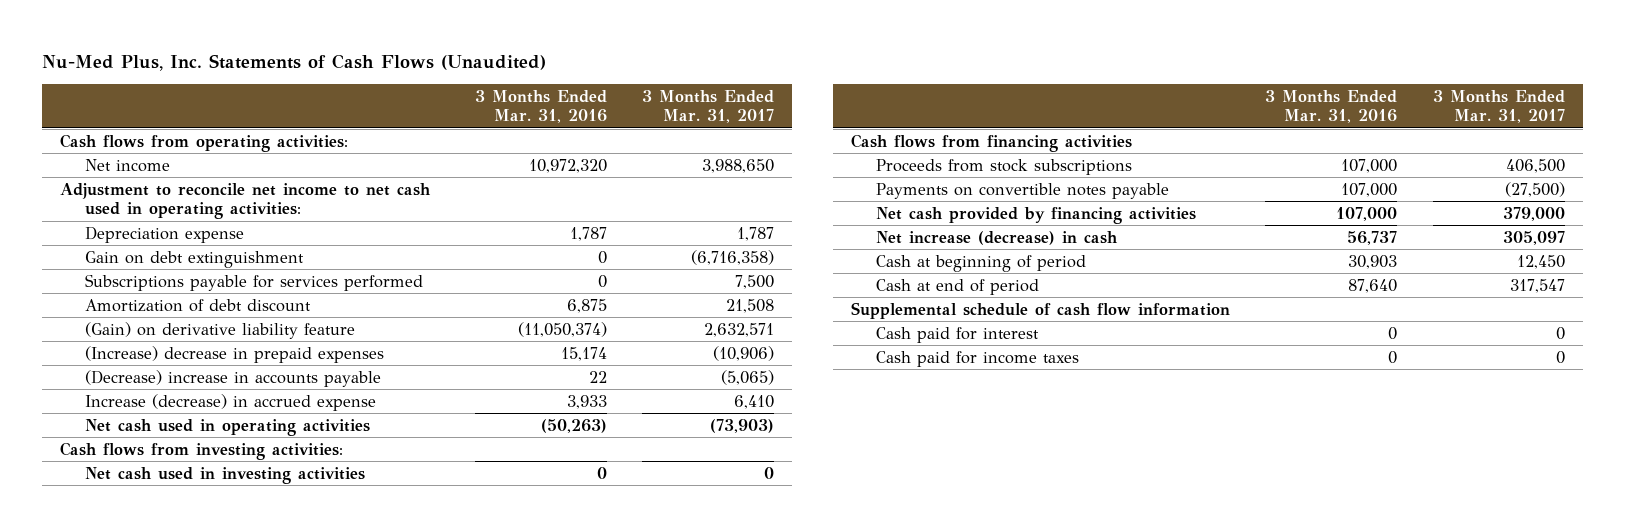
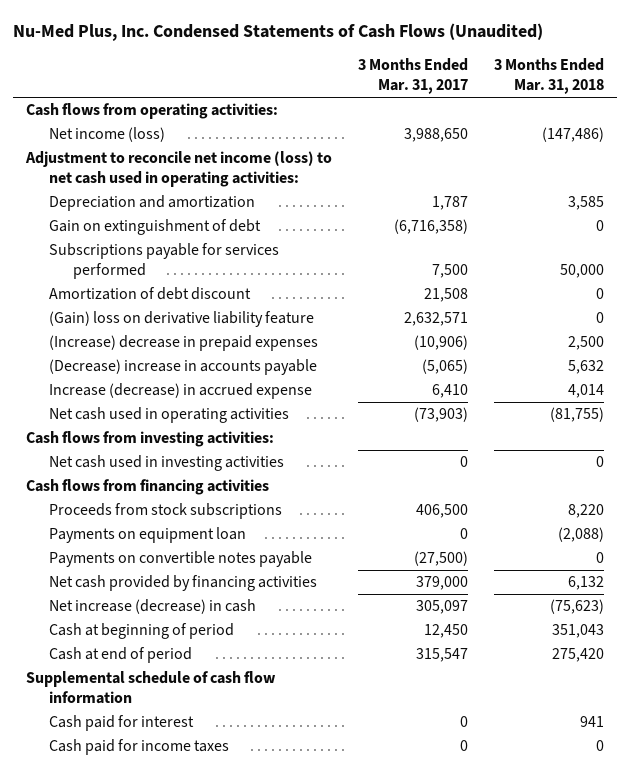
- Nu-Med Plus, Inc. Statements of Cash Flows (Unaudited)
+ Nu-Med Plus, Inc. Condensed Statements of Cash Flows (Unaudited)
- | 3 Months Ended Mar. 31, 2016 | 3 Months Ended Mar. 31, 2017
+ | 3 Months Ended Mar. 31, 2017 | 3 Months Ended Mar. 31, 2018
- Net income | 10,972,320 | 3,988,650
- Adjustment to reconcile net income to net cash used in operating activities:
- Depreciation expense | 1,787 | 1,787
- Gain on debt extinguishment | 0 | (6,716,358)
+ Net income (loss) | 3,988,650 | (147,486)
+ Adjustment to reconcile net income (loss) to net cash used in operating activities:
+ Depreciation and amortization | 1,787 | 3,585
+ Gain on extinguishment of debt | (6,716,358) | 0
- (Gain) on derivative liability feature | (11,050,374) | 2,632,571
+ (Gain) loss on derivative liability feature | 2,632,571 | 0
+ Payments on equipment loan | 0 | (2,088)
- Cash at end of period | 87,640 | 317,547
+ Cash at end of period | 315,547 | 275,420

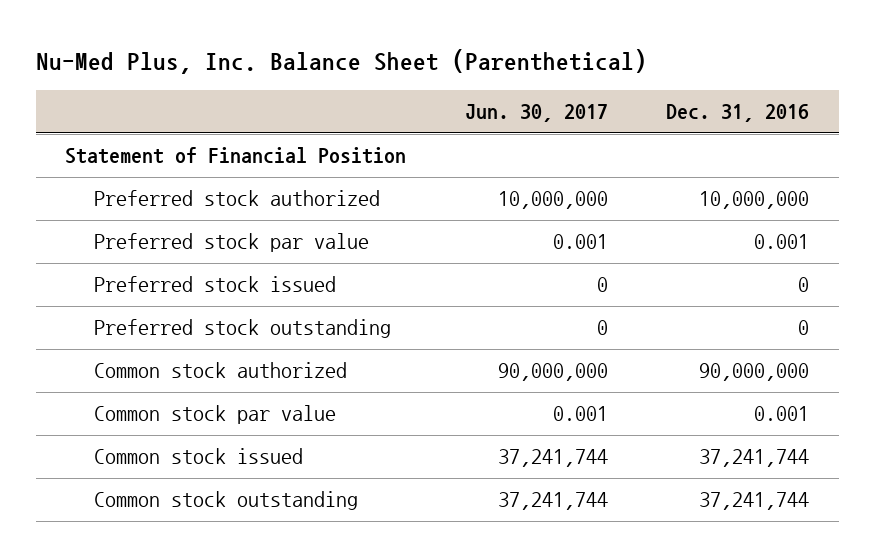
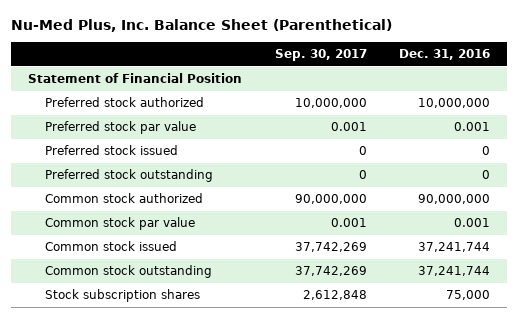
- | Jun. 30, 2017 | Dec. 31, 2016
+ | Sep. 30, 2017 | Dec. 31, 2016
+ Stock subscription shares | 2,612,848 | 75,000

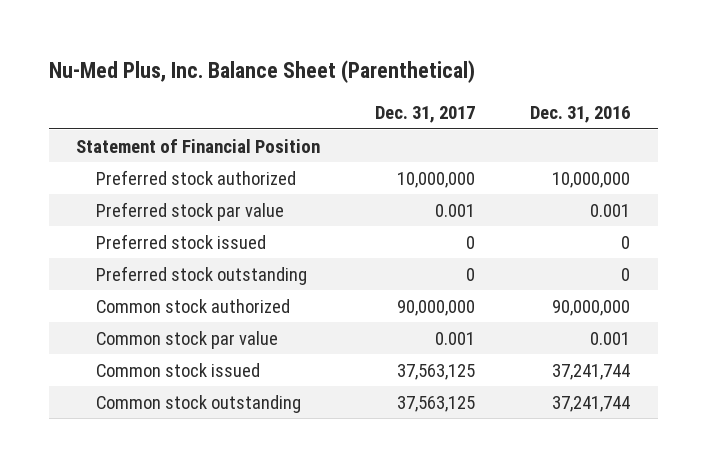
- | Sep. 30, 2017 | Dec. 31, 2016
+ | Dec. 31, 2017 | Dec. 31, 2016
- Stock subscription shares | 2,612,848 | 75,000

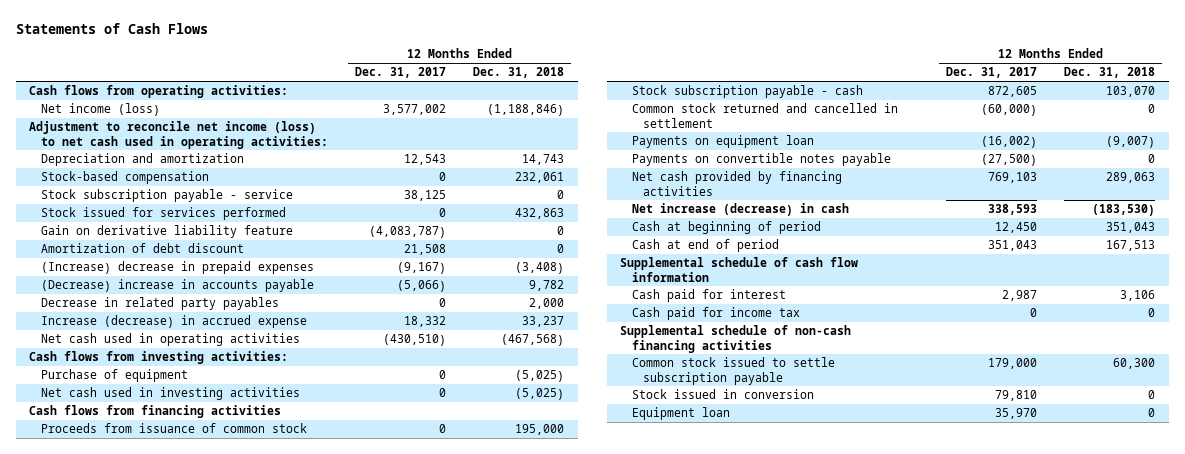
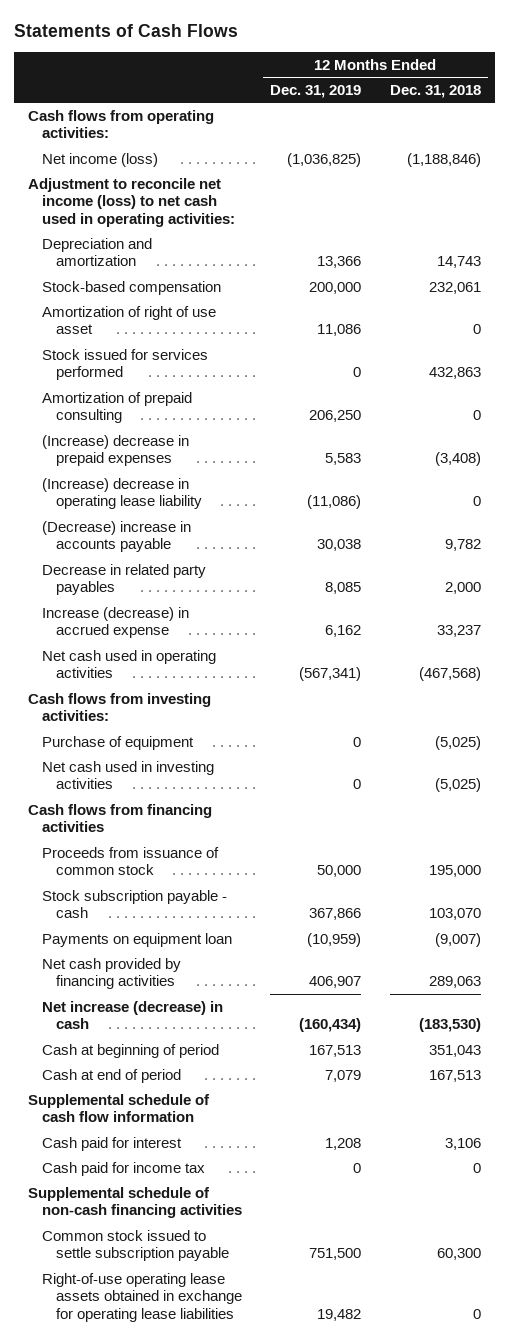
- | 12 Months Ended Dec. 31, 2017 | 12 Months Ended Dec. 31, 2018
+ | 12 Months Ended Dec. 31, 2019 | 12 Months Ended Dec. 31, 2018
- Stock subscription payable - service | 38,125 | 0
+ Amortization of right of use asset | 11,086 | 0
- Gain on derivative liability feature | (4,083,787) | 0
- Amortization of debt discount | 21,508 | 0
+ Amortization of prepaid consulting | 206,250 | 0
+ (Increase) decrease in operating lease liability | (11,086) | 0
- Common stock returned and cancelled in settlement | (60,000) | 0
- Payments on convertible notes payable | (27,500) | 0
- Stock issued in conversion | 79,810 | 0
- Equipment loan | 35,970 | 0
+ Right-of-use operating lease assets obtained in exchange for operating lease liabilities | 19,482 | 0

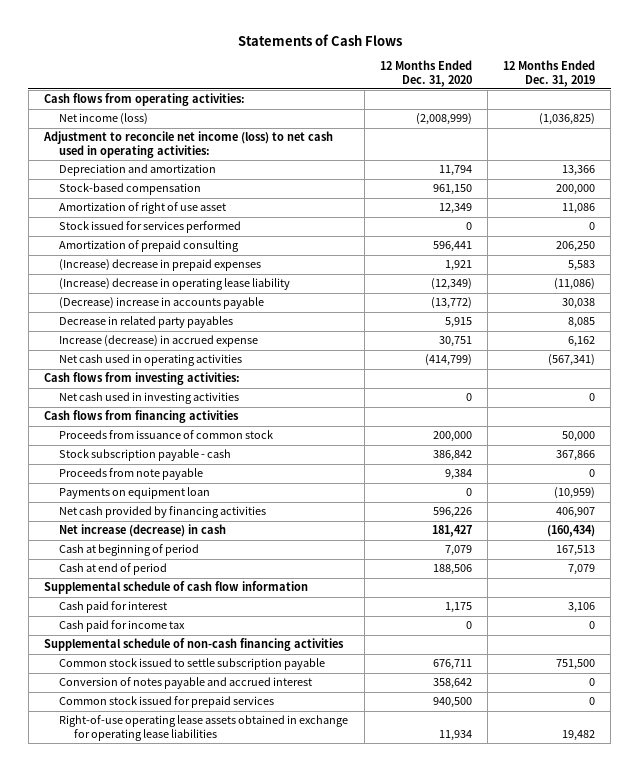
- | 12 Months Ended Dec. 31, 2019 | 12 Months Ended Dec. 31, 2018
+ | 12 Months Ended Dec. 31, 2020 | 12 Months Ended Dec. 31, 2019
- Purchase of equipment | 0 | (5,025)
+ Proceeds from note payable | 9,384 | 0
- Cash paid for interest | 1,208 | 3,106
+ Cash paid for interest | 1,175 | 3,106
+ Conversion of notes payable and accrued interest | 358,642 | 0
+ Common stock issued for prepaid services | 940,500 | 0

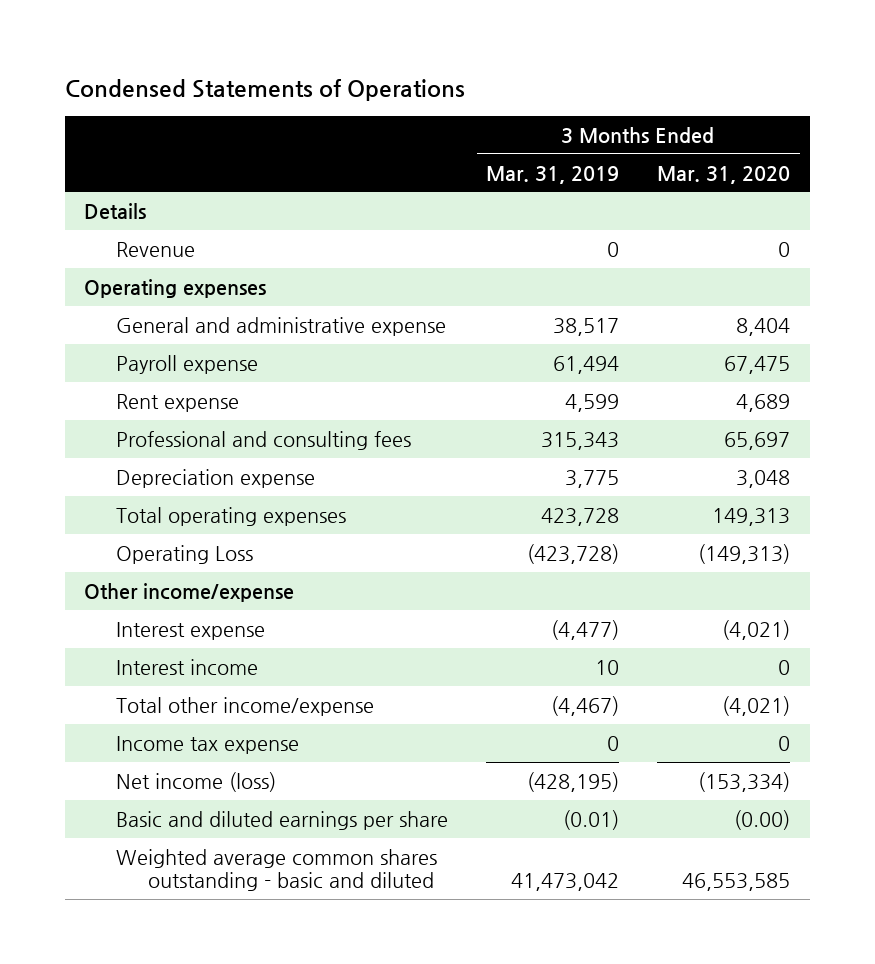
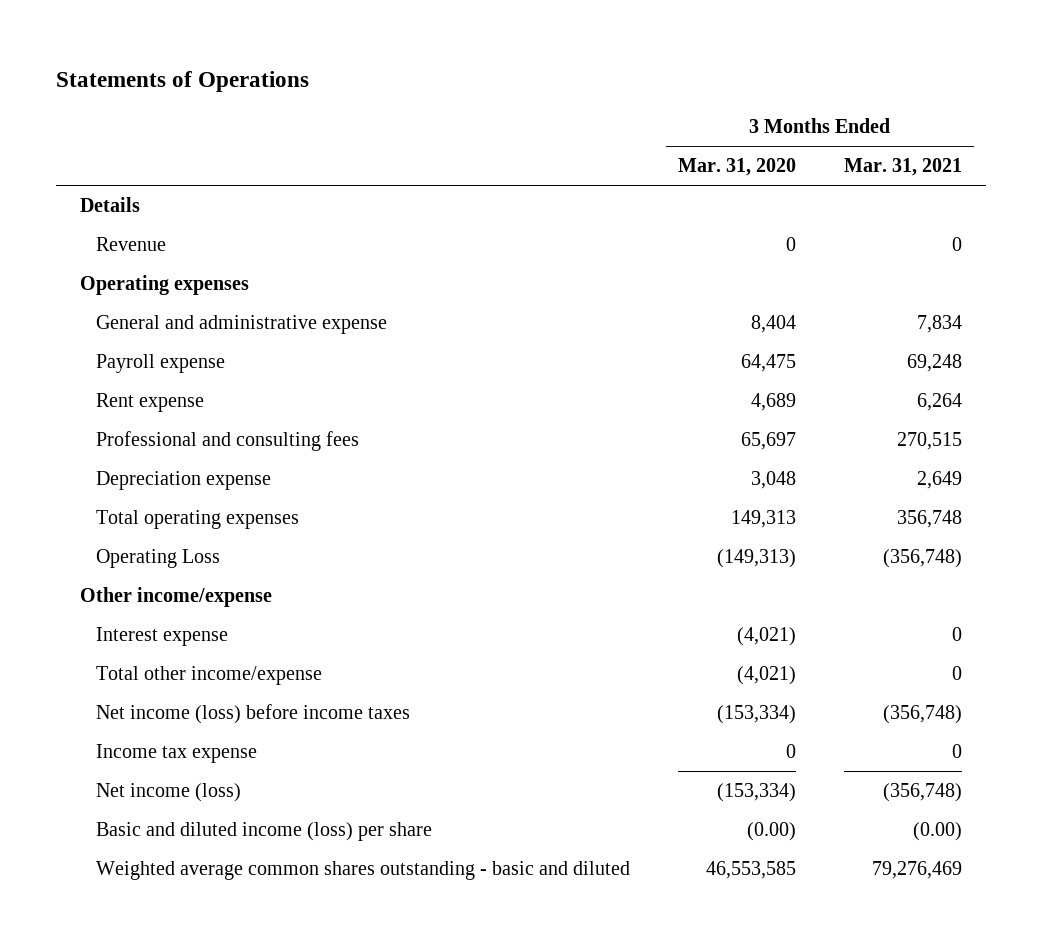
- Condensed Statements of Operations
+ Statements of Operations
- | 3 Months Ended Mar. 31, 2019 | 3 Months Ended Mar. 31, 2020
+ | 3 Months Ended Mar. 31, 2020 | 3 Months Ended Mar. 31, 2021
- Payroll expense | 61,494 | 67,475
+ Payroll expense | 64,475 | 69,248
- Interest income | 10 | 0
+ Net income (loss) before income taxes | (153,334) | (356,748)
- Basic and diluted earnings per share | (0.01) | (0.00)
+ Basic and diluted income (loss) per share | (0.00) | (0.00)

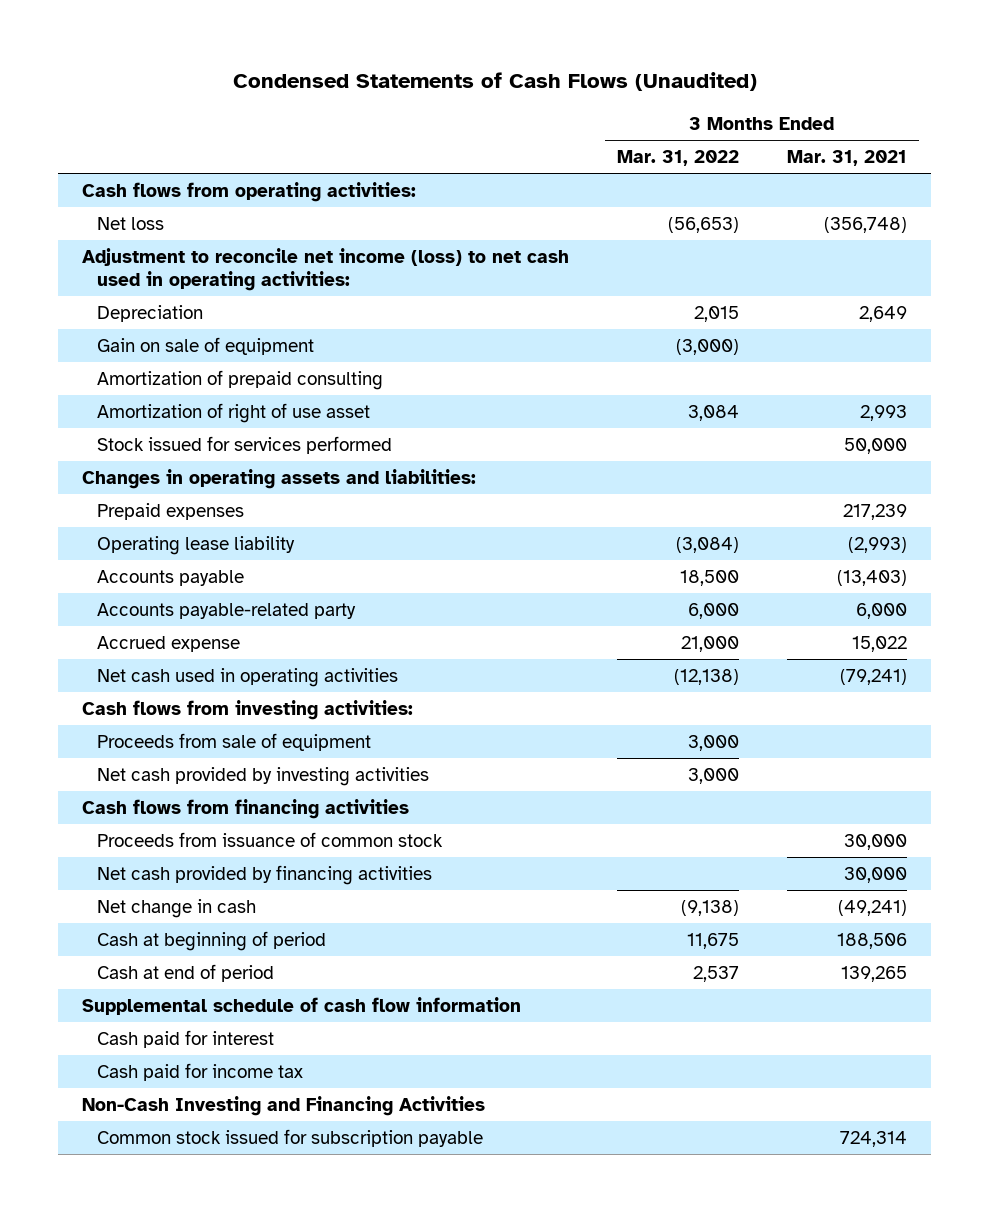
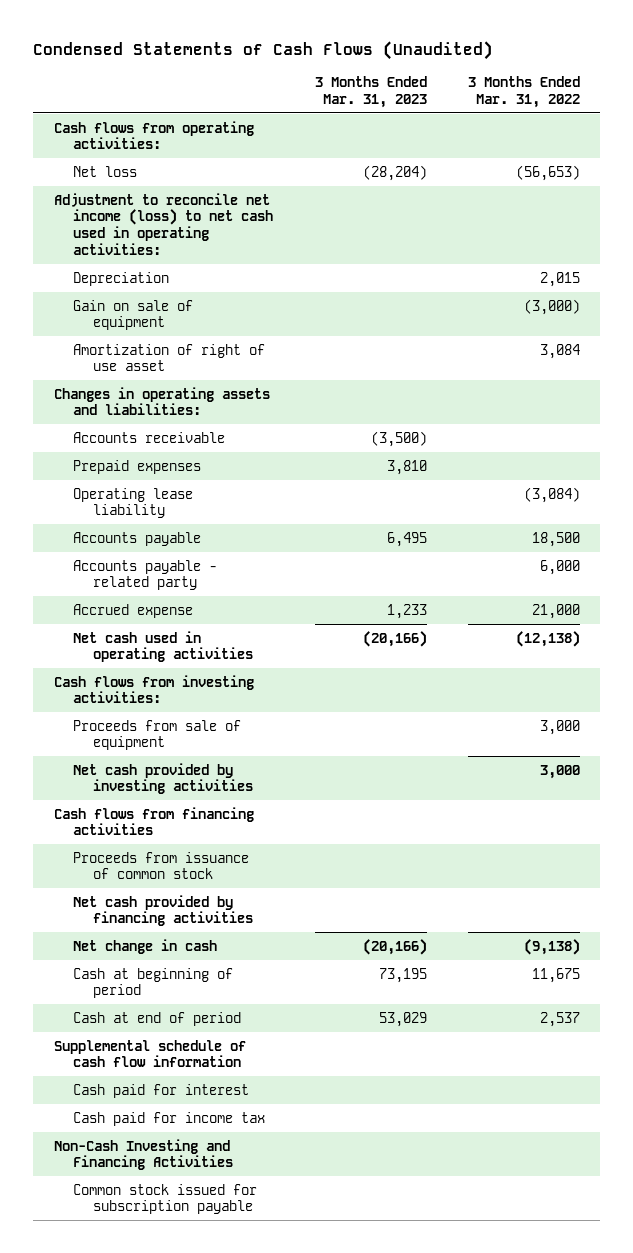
- | 3 Months Ended Mar. 31, 2022 | 3 Months Ended Mar. 31, 2021
+ | 3 Months Ended Mar. 31, 2023 | 3 Months Ended Mar. 31, 2022
- Amortization of prepaid consulting
- Stock issued for services performed | | 50,000
+ Accounts receivable | (3,500) |
- Accounts payable-related party | 6,000 | 6,000
+ Accounts payable - related party | | 6,000

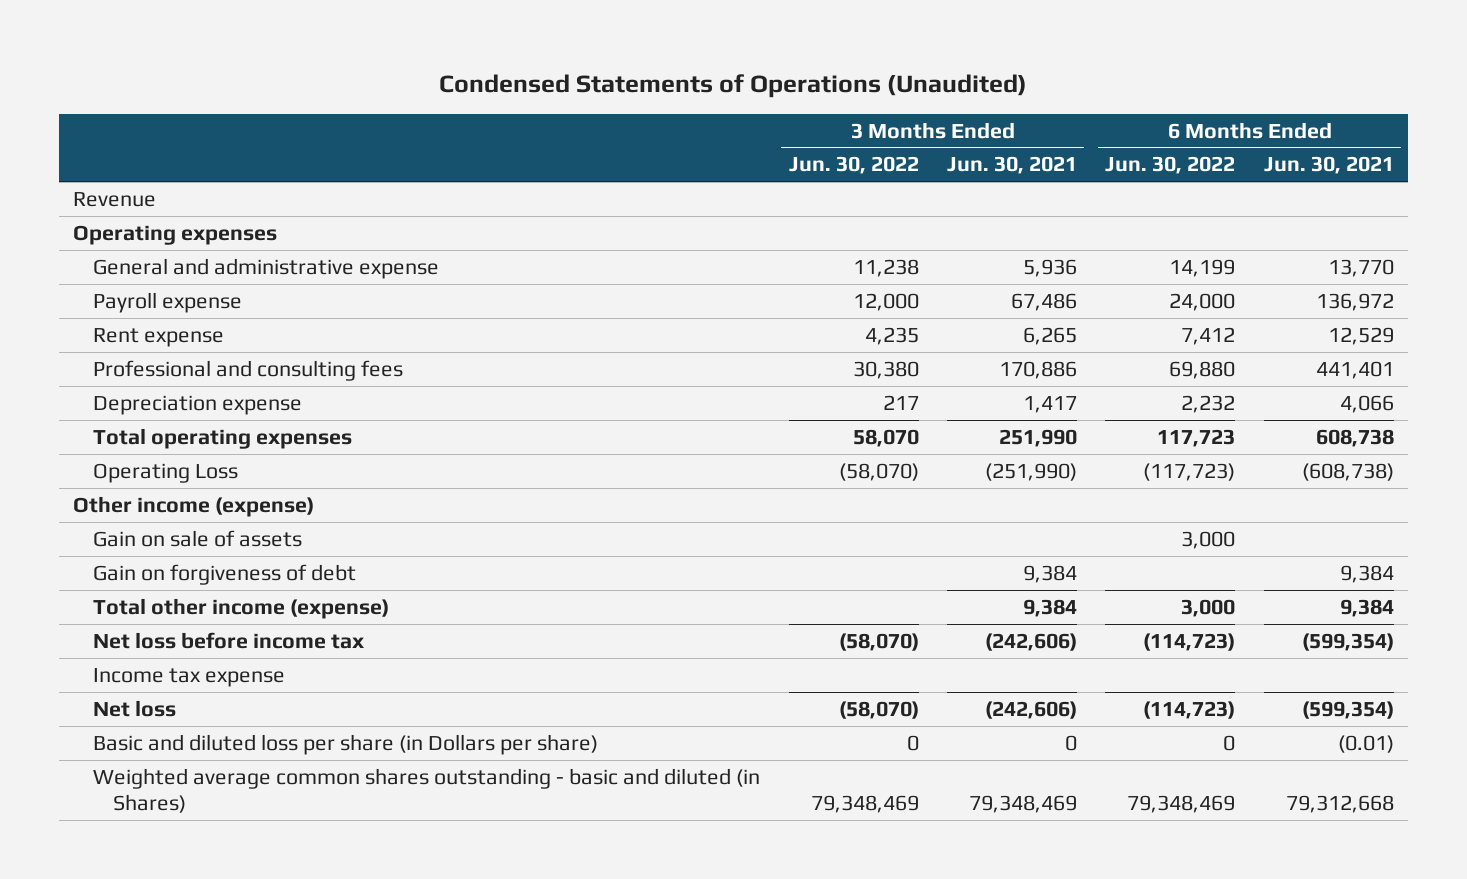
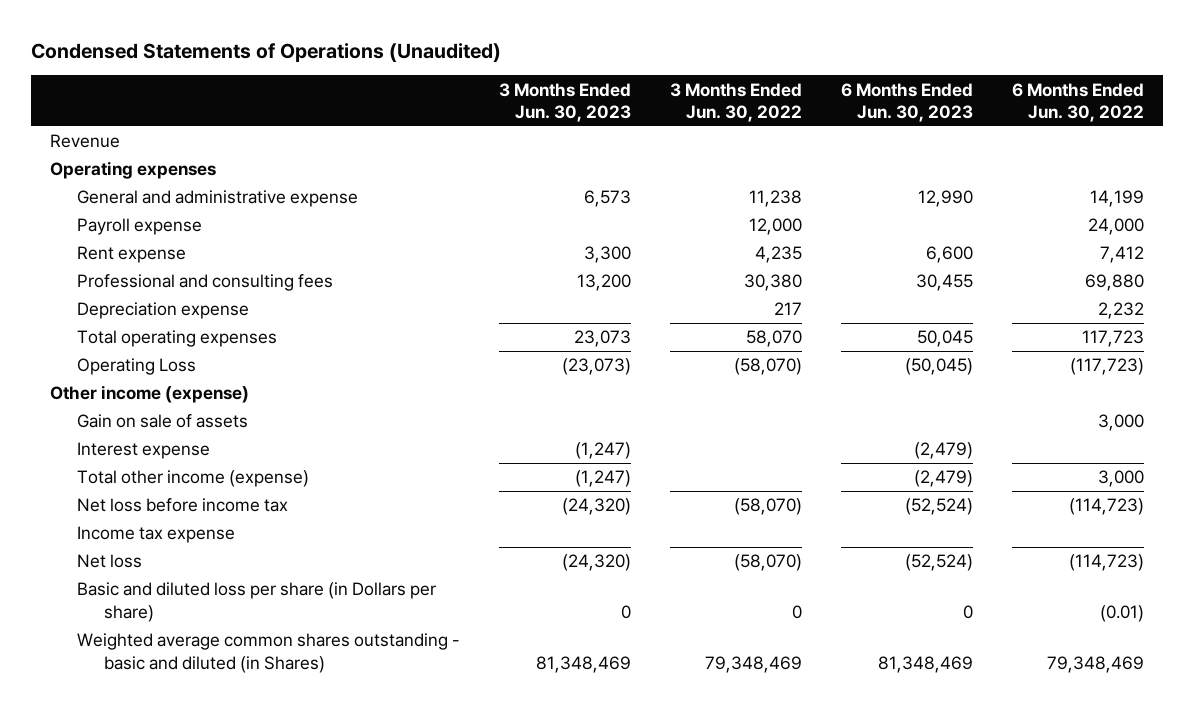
- | 3 Months Ended Jun. 30, 2022 | 3 Months Ended Jun. 30, 2021 | 6 Months Ended Jun. 30, 2022 | 6 Months Ended Jun. 30, 2021
+ | 3 Months Ended Jun. 30, 2023 | 3 Months Ended Jun. 30, 2022 | 6 Months Ended Jun. 30, 2023 | 6 Months Ended Jun. 30, 2022
- Gain on forgiveness of debt | | 9,384 | | 9,384
+ Interest expense | (1,247) | | (2,479) |
- Basic and diluted loss per share (in Dollars per share) | 0 | 0 | 0 | (0.01)
+ Basic and diluted loss per share (in Dollars per share) | 0 | 0 | 0 | (0.01)

